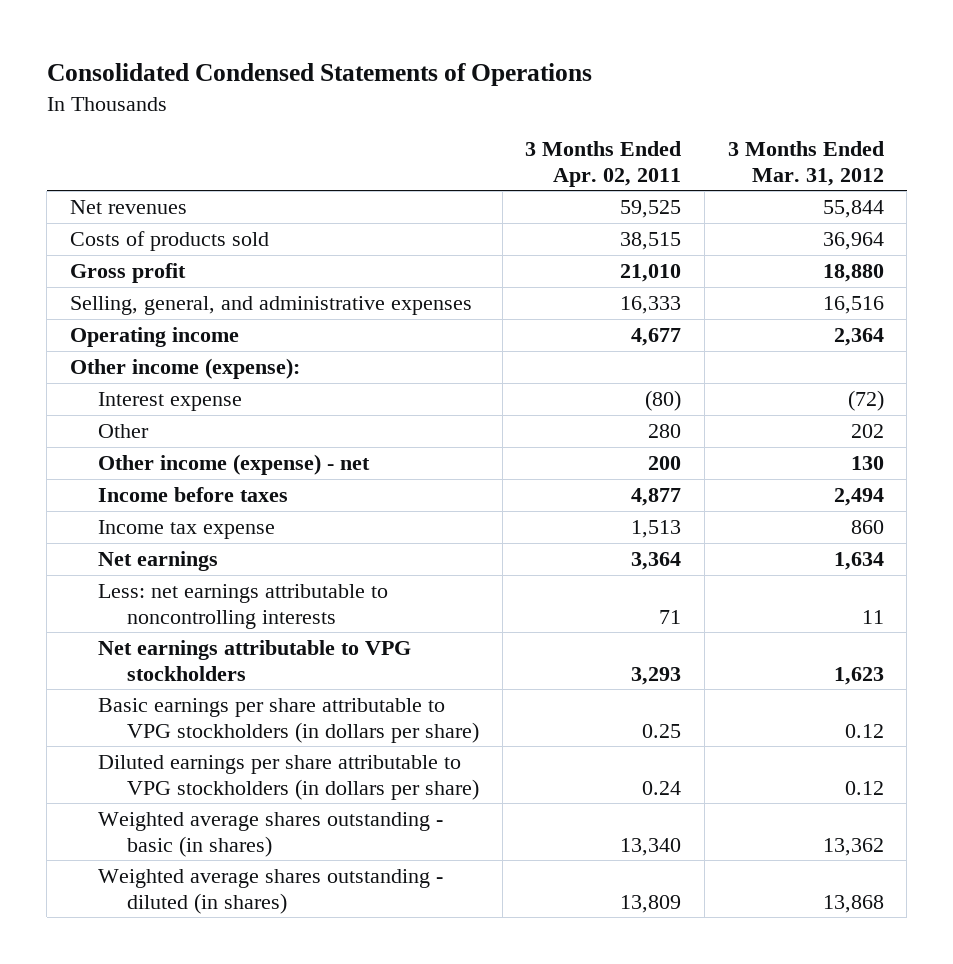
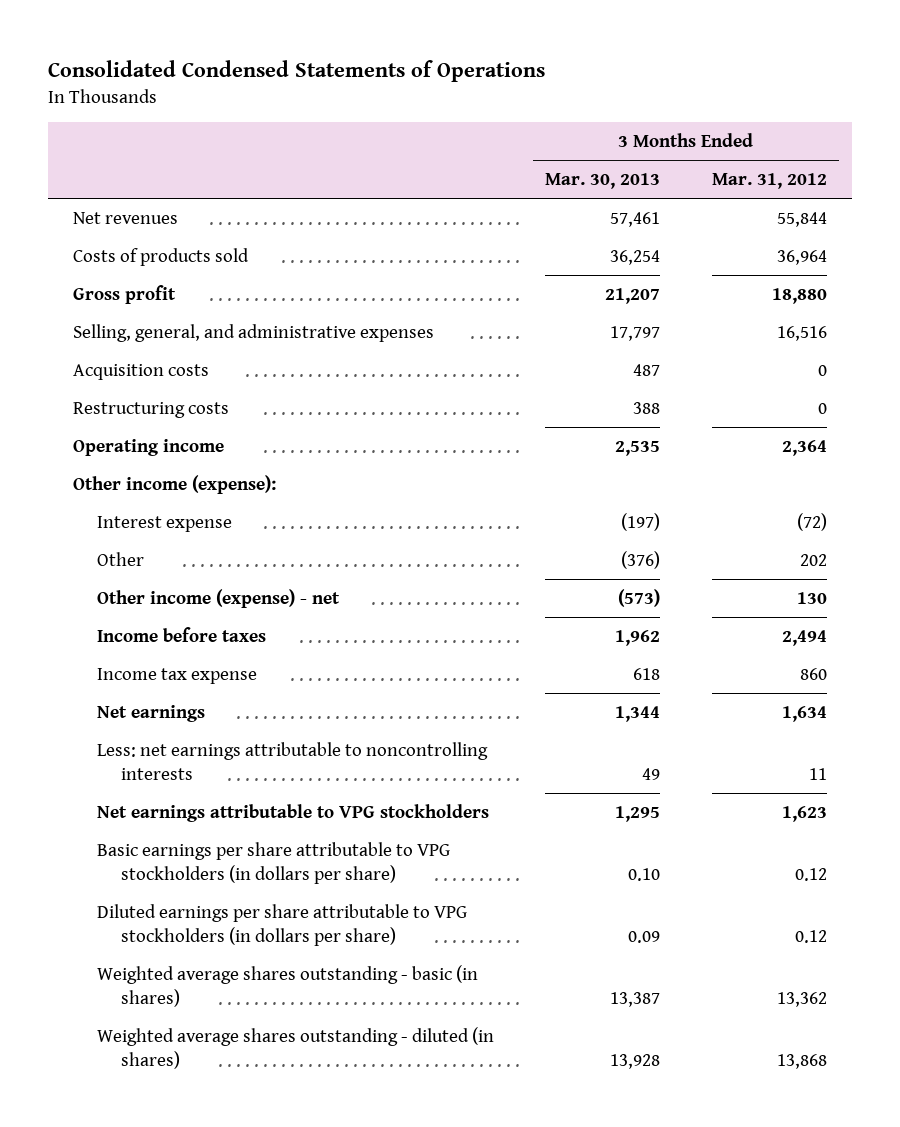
- | 3 Months Ended Apr. 02, 2011 | 3 Months Ended Mar. 31, 2012
+ | 3 Months Ended Mar. 30, 2013 | 3 Months Ended Mar. 31, 2012
+ Acquisition costs | 487 | 0
+ Restructuring costs | 388 | 0

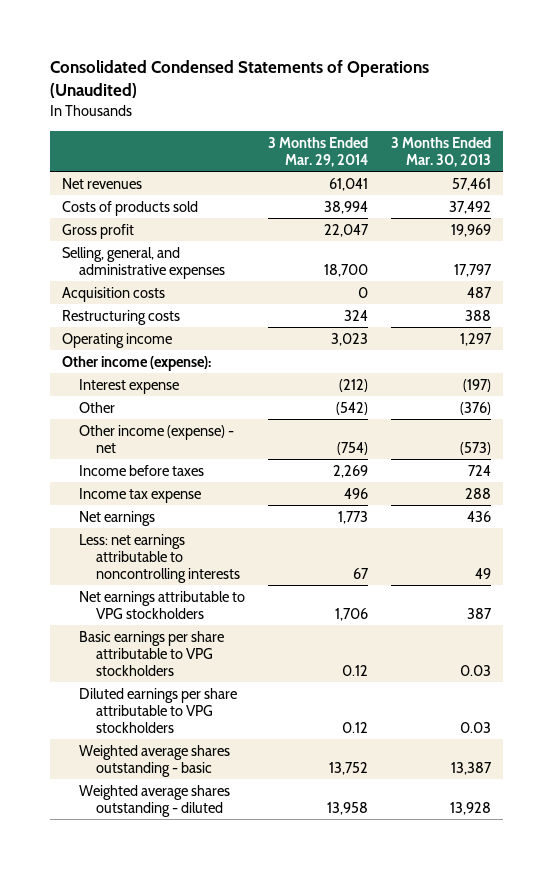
- Consolidated Condensed Statements of Operations
+ Consolidated Condensed Statements of Operations (Unaudited)
- | 3 Months Ended Mar. 30, 2013 | 3 Months Ended Mar. 31, 2012
+ | 3 Months Ended Mar. 29, 2014 | 3 Months Ended Mar. 30, 2013
- Costs of products sold | 36,254 | 36,964
- Gross profit | 21,207 | 18,880
+ Costs of products sold | 38,994 | 37,492
+ Gross profit | 22,047 | 19,969
- Operating income | 2,535 | 2,364
+ Operating income | 3,023 | 1,297
- Income before taxes | 1,962 | 2,494
- Income tax expense | 618 | 860
- Net earnings | 1,344 | 1,634
+ Income before taxes | 2,269 | 724
+ Income tax expense | 496 | 288
+ Net earnings | 1,773 | 436
- Net earnings attributable to VPG stockholders | 1,295 | 1,623
- Basic earnings per share attributable to VPG stockholders (in dollars per share) | 0.10 | 0.12
- Diluted earnings per share attributable to VPG stockholders (in dollars per share) | 0.09 | 0.12
- Weighted average shares outstanding - basic (in shares) | 13,387 | 13,362
- Weighted average shares outstanding - diluted (in shares) | 13,928 | 13,868
+ Net earnings attributable to VPG stockholders | 1,706 | 387
+ Basic earnings per share attributable to VPG stockholders | 0.12 | 0.03
+ Diluted earnings per share attributable to VPG stockholders | 0.12 | 0.03
+ Weighted average shares outstanding - basic | 13,752 | 13,387
+ Weighted average shares outstanding - diluted | 13,958 | 13,928

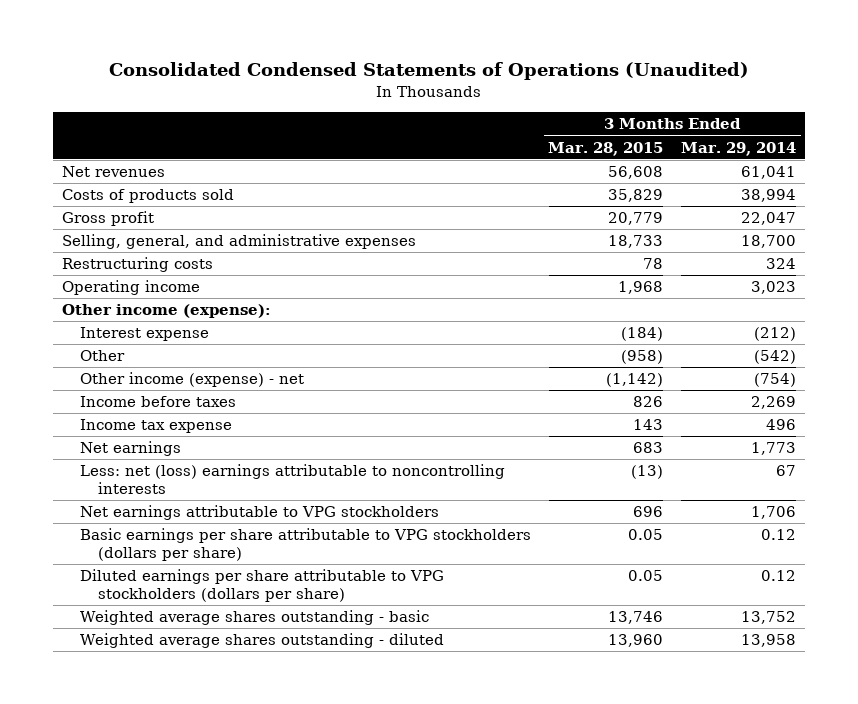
- | 3 Months Ended Mar. 29, 2014 | 3 Months Ended Mar. 30, 2013
+ | 3 Months Ended Mar. 28, 2015 | 3 Months Ended Mar. 29, 2014
- Acquisition costs | 0 | 487
- Less: net earnings attributable to noncontrolling interests | 67 | 49
+ Less: net (loss) earnings attributable to noncontrolling interests | (13) | 67
- Basic earnings per share attributable to VPG stockholders | 0.12 | 0.03
- Diluted earnings per share attributable to VPG stockholders | 0.12 | 0.03
+ Basic earnings per share attributable to VPG stockholders (dollars per share) | 0.05 | 0.12
+ Diluted earnings per share attributable to VPG stockholders (dollars per share) | 0.05 | 0.12

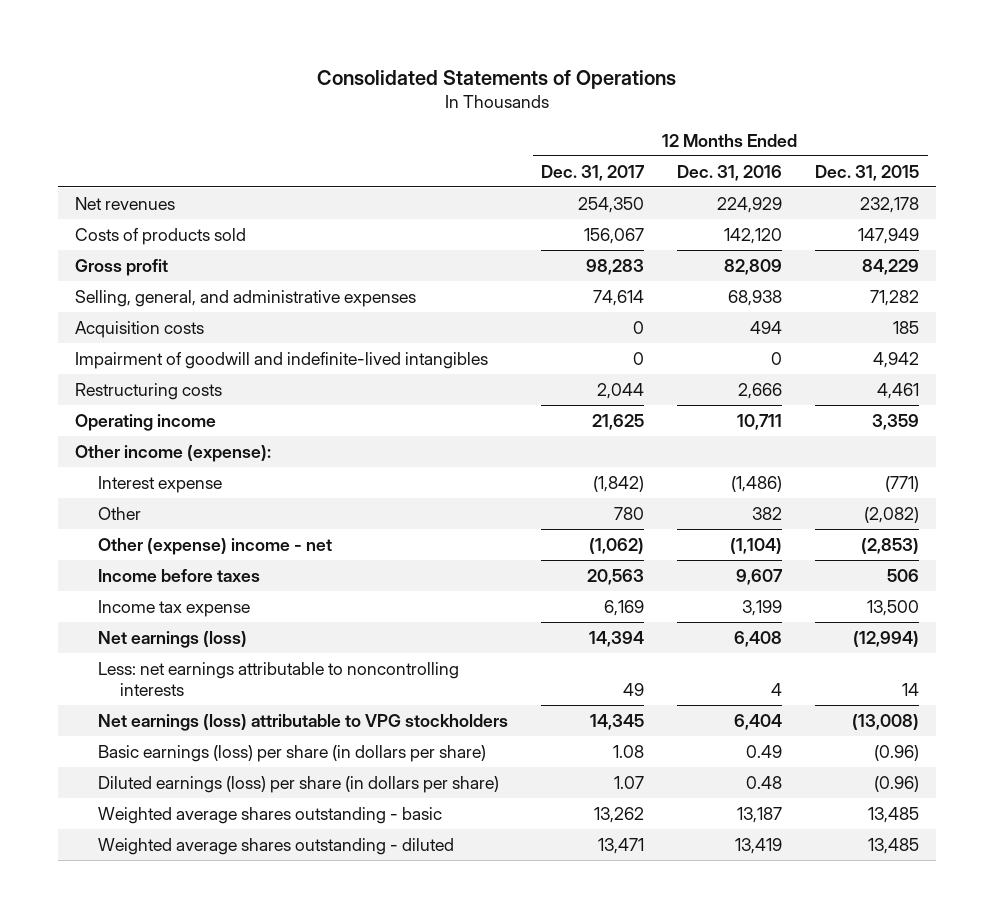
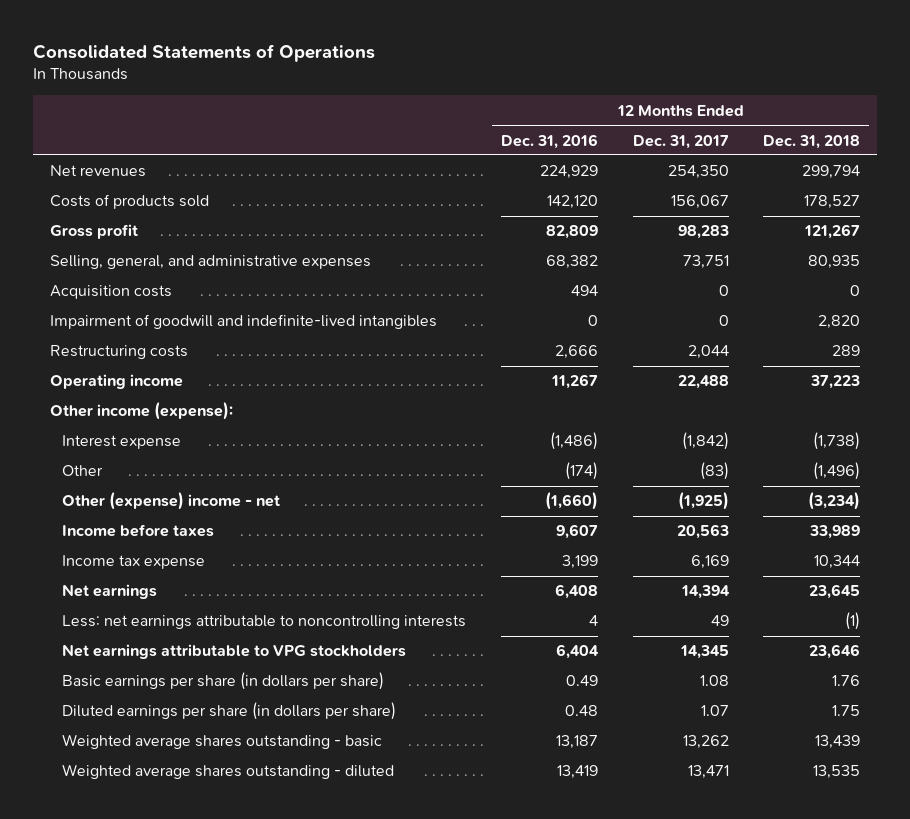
- | 12 Months Ended Dec. 31, 2017 | 12 Months Ended Dec. 31, 2016 | 12 Months Ended Dec. 31, 2015
+ | 12 Months Ended Dec. 31, 2016 | 12 Months Ended Dec. 31, 2017 | 12 Months Ended Dec. 31, 2018
- Selling, general, and administrative expenses | 74,614 | 68,938 | 71,282
+ Selling, general, and administrative expenses | 68,382 | 73,751 | 80,935
- Operating income | 21,625 | 10,711 | 3,359
+ Operating income | 11,267 | 22,488 | 37,223
- Other | 780 | 382 | (2,082)
- Other (expense) income - net | (1,062) | (1,104) | (2,853)
+ Other | (174) | (83) | (1,496)
+ Other (expense) income - net | (1,660) | (1,925) | (3,234)
- Net earnings (loss) | 14,394 | 6,408 | (12,994)
+ Net earnings | 6,408 | 14,394 | 23,645
- Net earnings (loss) attributable to VPG stockholders | 14,345 | 6,404 | (13,008)
- Basic earnings (loss) per share (in dollars per share) | 1.08 | 0.49 | (0.96)
- Diluted earnings (loss) per share (in dollars per share) | 1.07 | 0.48 | (0.96)
+ Net earnings attributable to VPG stockholders | 6,404 | 14,345 | 23,646
+ Basic earnings per share (in dollars per share) | 0.49 | 1.08 | 1.76
+ Diluted earnings per share (in dollars per share) | 0.48 | 1.07 | 1.75

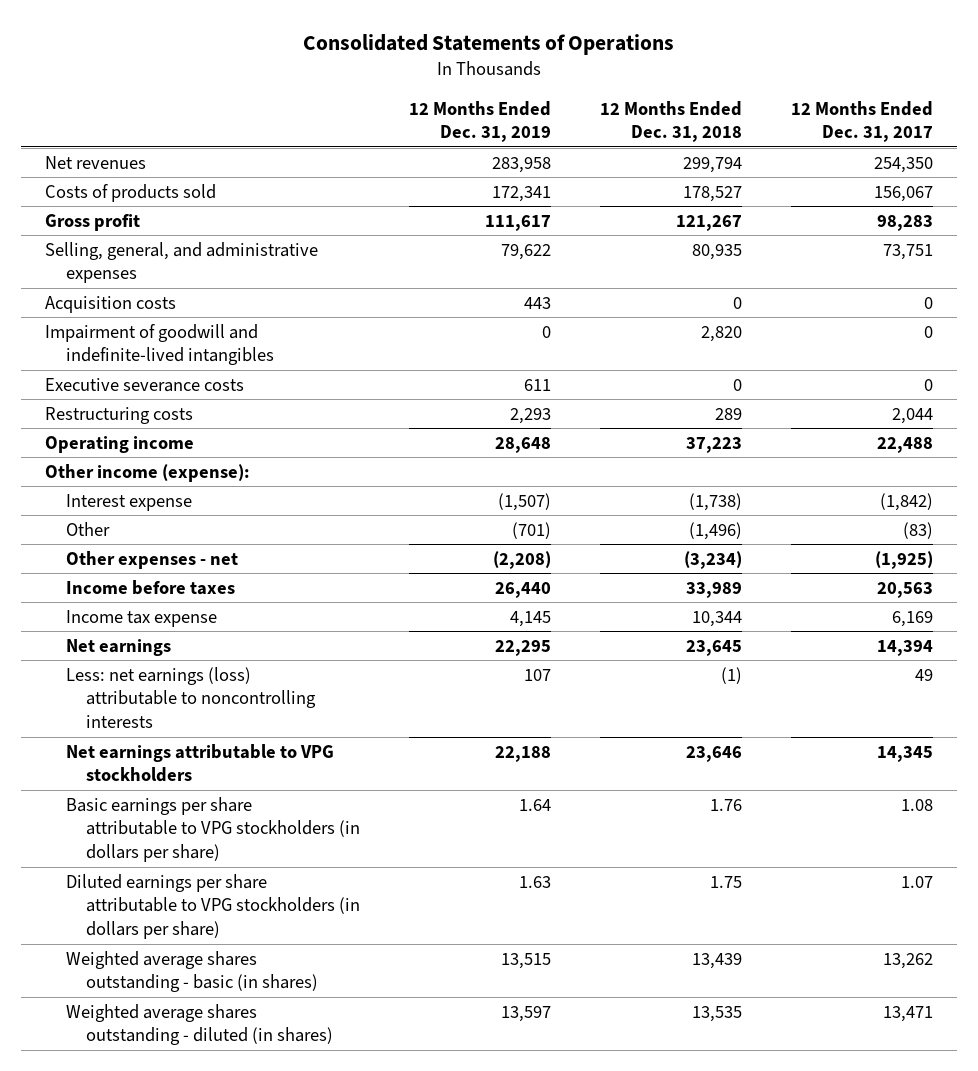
- | 12 Months Ended Dec. 31, 2016 | 12 Months Ended Dec. 31, 2017 | 12 Months Ended Dec. 31, 2018
+ | 12 Months Ended Dec. 31, 2019 | 12 Months Ended Dec. 31, 2018 | 12 Months Ended Dec. 31, 2017
+ Executive severance costs | 611 | 0 | 0
- Other (expense) income - net | (1,660) | (1,925) | (3,234)
+ Other expenses - net | (2,208) | (3,234) | (1,925)
- Less: net earnings attributable to noncontrolling interests | 4 | 49 | (1)
+ Less: net earnings (loss) attributable to noncontrolling interests | 107 | (1) | 49
- Basic earnings per share (in dollars per share) | 0.49 | 1.08 | 1.76
- Diluted earnings per share (in dollars per share) | 0.48 | 1.07 | 1.75
- Weighted average shares outstanding - basic | 13,187 | 13,262 | 13,439
- Weighted average shares outstanding - diluted | 13,419 | 13,471 | 13,535
+ Basic earnings per share attributable to VPG stockholders (in dollars per share) | 1.64 | 1.76 | 1.08
+ Diluted earnings per share attributable to VPG stockholders (in dollars per share) | 1.63 | 1.75 | 1.07
+ Weighted average shares outstanding - basic (in shares) | 13,515 | 13,439 | 13,262
+ Weighted average shares outstanding - diluted (in shares) | 13,597 | 13,535 | 13,471

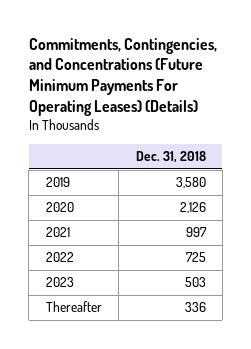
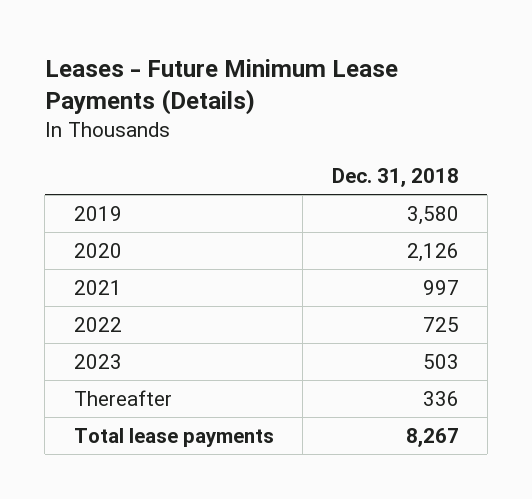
- Commitments, Contingencies, and Concentrations (Future Minimum Payments For Operating Leases) (Details)
+ Leases - Future Minimum Lease Payments (Details)
+ Total lease payments | 8,267

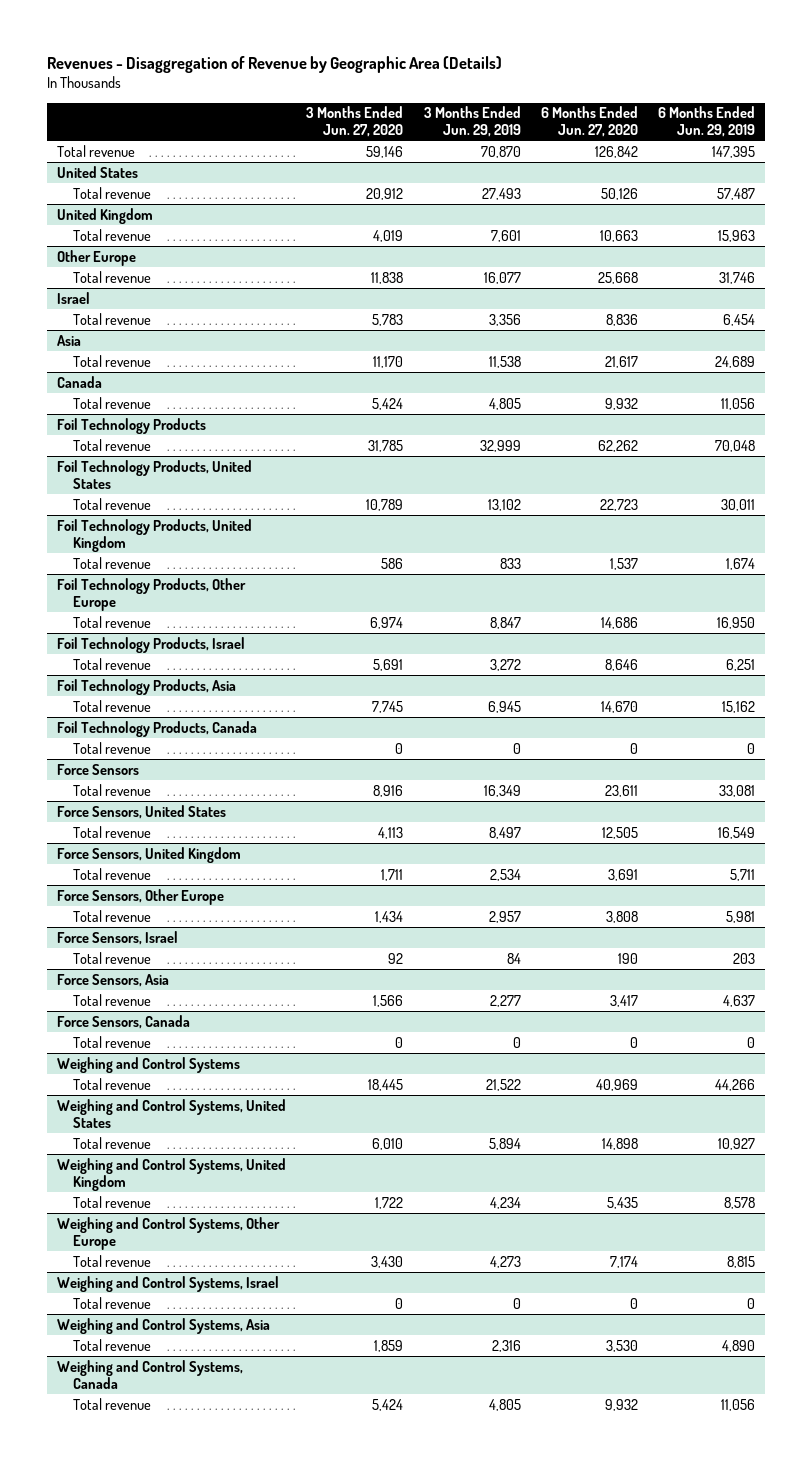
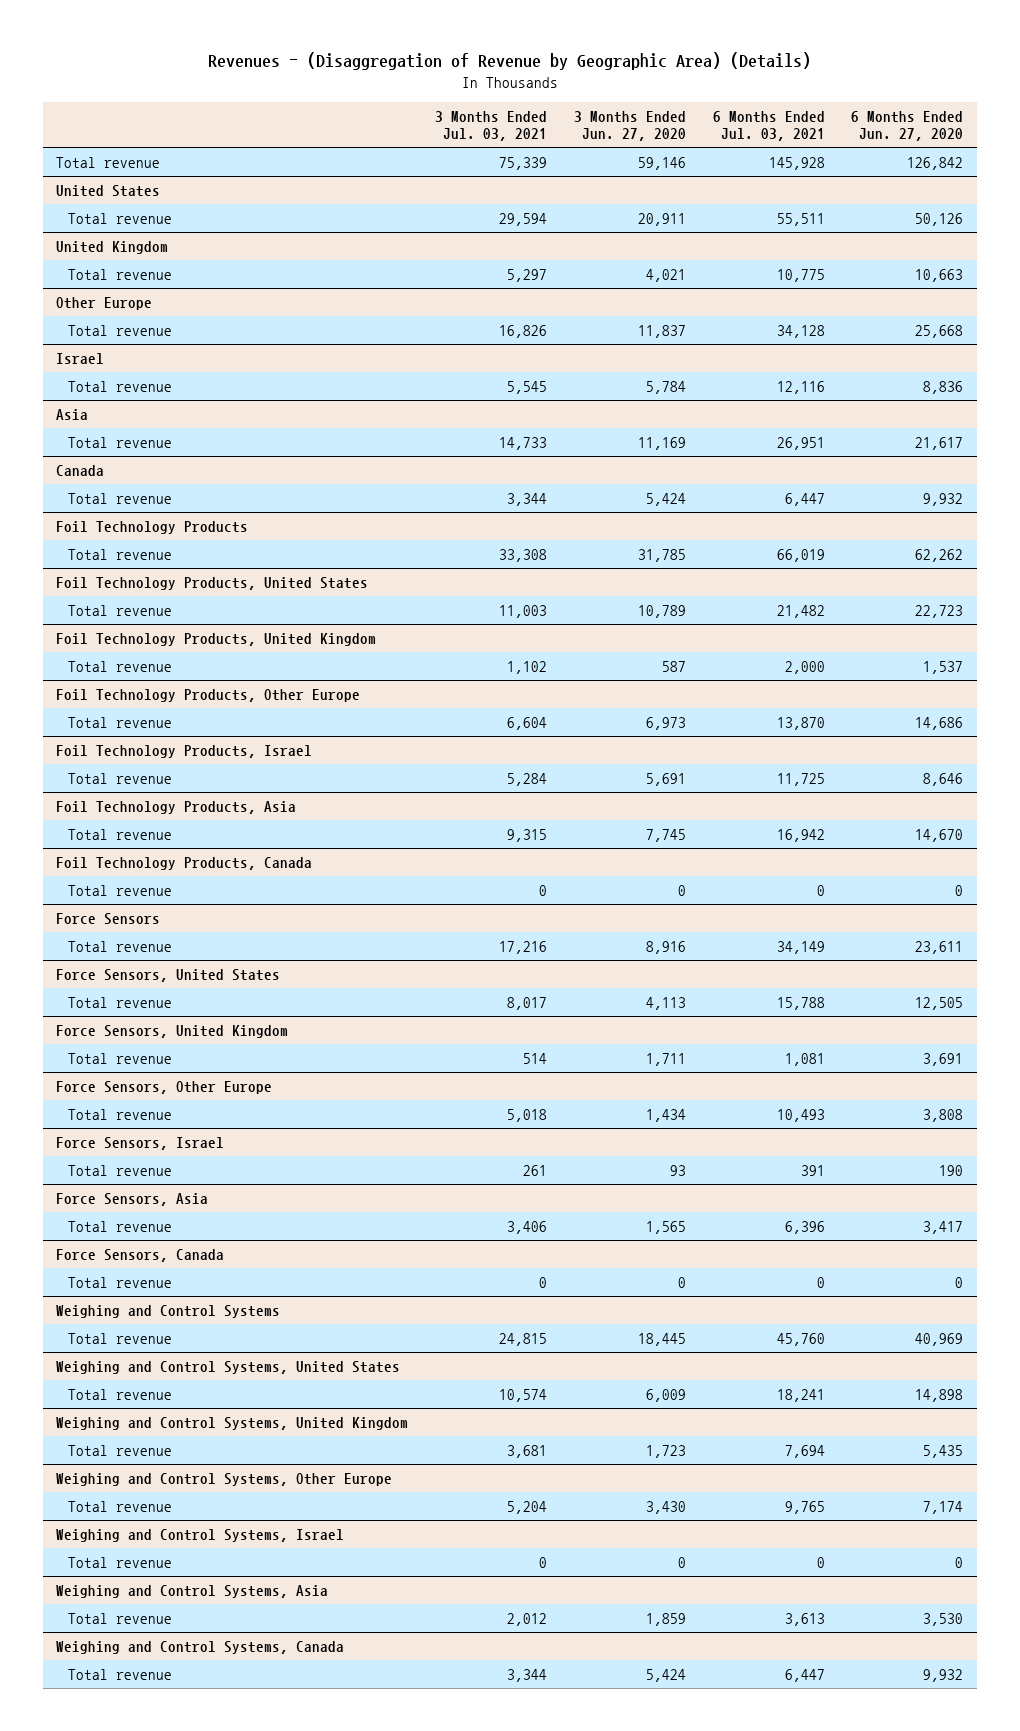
- Revenues - Disaggregation of Revenue by Geographic Area (Details)
+ Revenues - (Disaggregation of Revenue by Geographic Area) (Details)
- | 3 Months Ended Jun. 27, 2020 | 3 Months Ended Jun. 29, 2019 | 6 Months Ended Jun. 27, 2020 | 6 Months Ended Jun. 29, 2019
+ | 3 Months Ended Jul. 03, 2021 | 3 Months Ended Jun. 27, 2020 | 6 Months Ended Jul. 03, 2021 | 6 Months Ended Jun. 27, 2020
@ United States
- Total revenue | 20,912 | 27,493 | 50,126 | 57,487
+ Total revenue | 29,594 | 20,911 | 55,511 | 50,126
@ United Kingdom
- Total revenue | 4,019 | 7,601 | 10,663 | 15,963
+ Total revenue | 5,297 | 4,021 | 10,775 | 10,663
@ Other Europe
- Total revenue | 11,838 | 16,077 | 25,668 | 31,746
+ Total revenue | 16,826 | 11,837 | 34,128 | 25,668
@ Israel
- Total revenue | 5,783 | 3,356 | 8,836 | 6,454
+ Total revenue | 5,545 | 5,784 | 12,116 | 8,836
@ Asia
- Total revenue | 11,170 | 11,538 | 21,617 | 24,689
+ Total revenue | 14,733 | 11,169 | 26,951 | 21,617
@ Foil Technology Products, United Kingdom
- Total revenue | 586 | 833 | 1,537 | 1,674
+ Total revenue | 1,102 | 587 | 2,000 | 1,537
@ Foil Technology Products, Other Europe
- Total revenue | 6,974 | 8,847 | 14,686 | 16,950
+ Total revenue | 6,604 | 6,973 | 13,870 | 14,686
@ Force Sensors, Israel
- Total revenue | 92 | 84 | 190 | 203
+ Total revenue | 261 | 93 | 391 | 190
@ Force Sensors, Asia
- Total revenue | 1,566 | 2,277 | 3,417 | 4,637
+ Total revenue | 3,406 | 1,565 | 6,396 | 3,417
@ Weighing and Control Systems, United States
- Total revenue | 6,010 | 5,894 | 14,898 | 10,927
+ Total revenue | 10,574 | 6,009 | 18,241 | 14,898
@ Weighing and Control Systems, United Kingdom
- Total revenue | 1,722 | 4,234 | 5,435 | 8,578
+ Total revenue | 3,681 | 1,723 | 7,694 | 5,435

